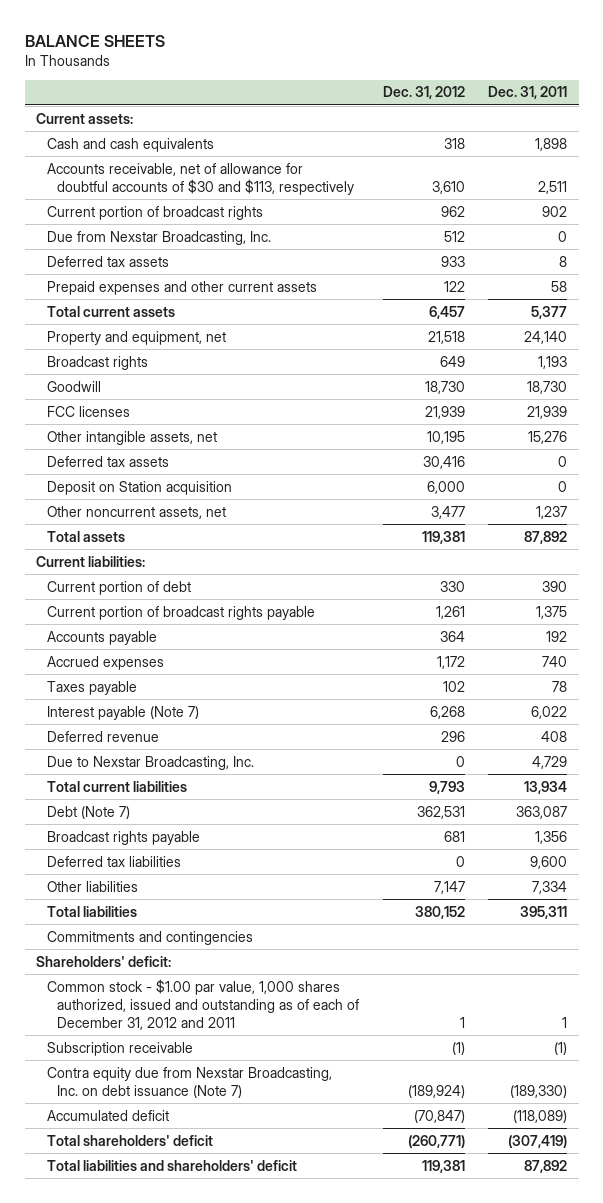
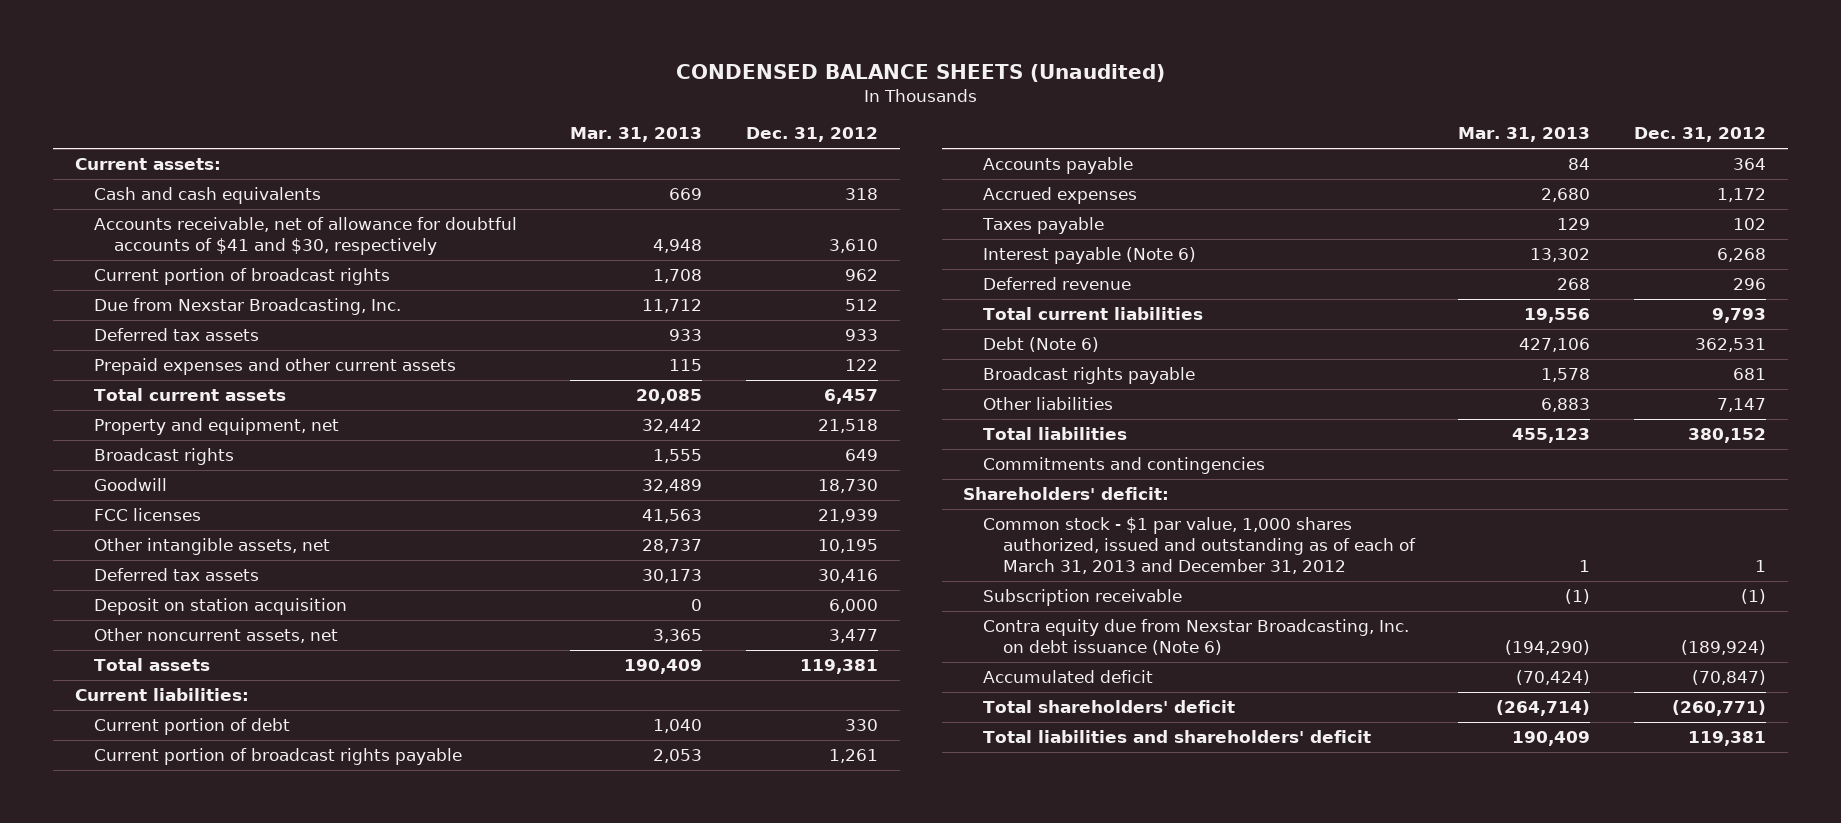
- BALANCE SHEETS
+ CONDENSED BALANCE SHEETS (Unaudited)
- | Dec. 31, 2012 | Dec. 31, 2011
+ | Mar. 31, 2013 | Dec. 31, 2012
- Accounts receivable, net of allowance for doubtful accounts of $30 and $113, respectively | 3,610 | 2,511
+ Accounts receivable, net of allowance for doubtful accounts of $41 and $30, respectively | 4,948 | 3,610
- Deposit on Station acquisition | 6,000 | 0
+ Deposit on station acquisition | 0 | 6,000
- Interest payable (Note 7) | 6,268 | 6,022
+ Interest payable (Note 6) | 13,302 | 6,268
- Due to Nexstar Broadcasting, Inc. | 0 | 4,729
- Debt (Note 7) | 362,531 | 363,087
+ Debt (Note 6) | 427,106 | 362,531
- Deferred tax liabilities | 0 | 9,600
- Common stock - $1.00 par value, 1,000 shares authorized, issued and outstanding as of each of December 31, 2012 and 2011 | 1 | 1
+ Common stock - $1 par value, 1,000 shares authorized, issued and outstanding as of each of March 31, 2013 and December 31, 2012 | 1 | 1
- Contra equity due from Nexstar Broadcasting, Inc. on debt issuance (Note 7) | (189,924) | (189,330)
+ Contra equity due from Nexstar Broadcasting, Inc. on debt issuance (Note 6) | (194,290) | (189,924)

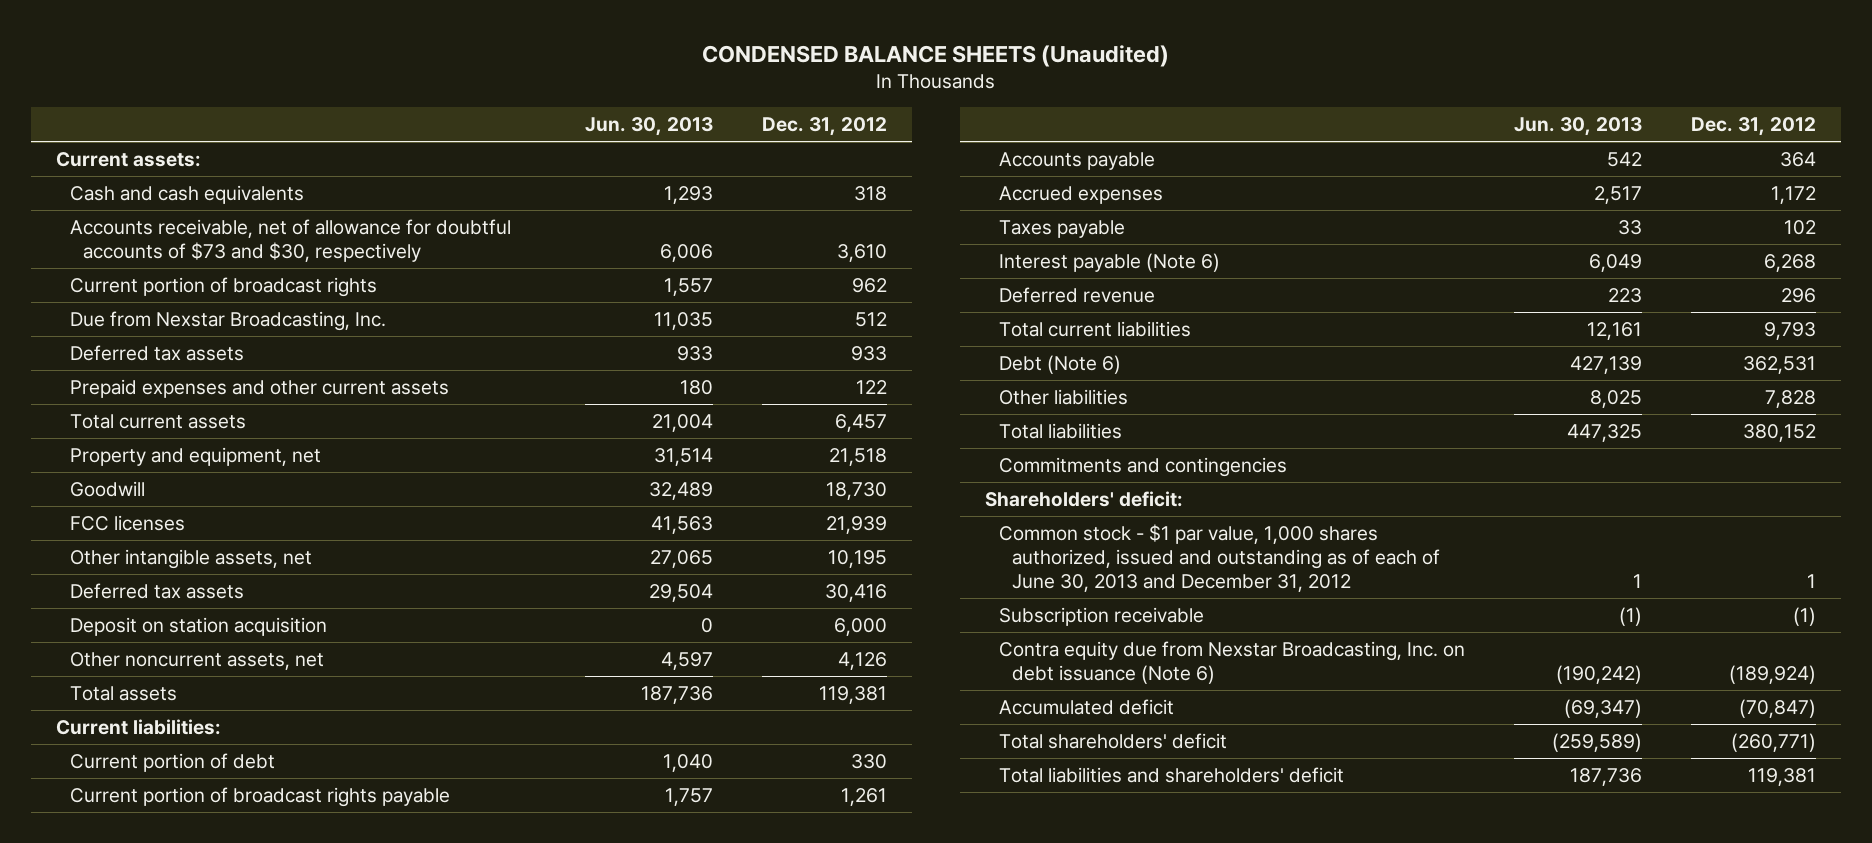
- | Mar. 31, 2013 | Dec. 31, 2012
+ | Jun. 30, 2013 | Dec. 31, 2012
- Accounts receivable, net of allowance for doubtful accounts of $41 and $30, respectively | 4,948 | 3,610
+ Accounts receivable, net of allowance for doubtful accounts of $73 and $30, respectively | 6,006 | 3,610
- Broadcast rights | 1,555 | 649
- Other noncurrent assets, net | 3,365 | 3,477
+ Other noncurrent assets, net | 4,597 | 4,126
- Broadcast rights payable | 1,578 | 681
- Other liabilities | 6,883 | 7,147
+ Other liabilities | 8,025 | 7,828
- Common stock - $1 par value, 1,000 shares authorized, issued and outstanding as of each of March 31, 2013 and December 31, 2012 | 1 | 1
+ Common stock - $1 par value, 1,000 shares authorized, issued and outstanding as of each of June 30, 2013 and December 31, 2012 | 1 | 1

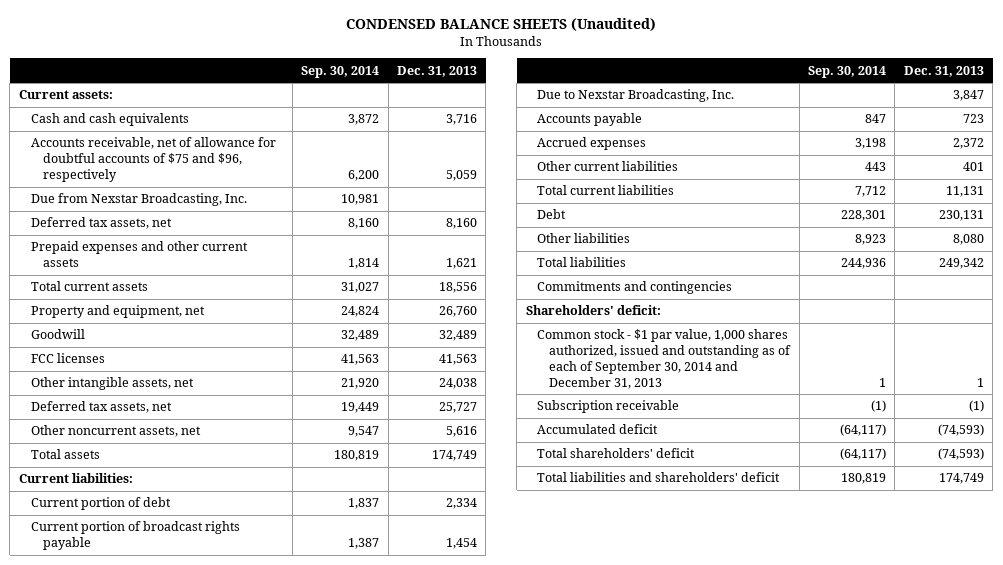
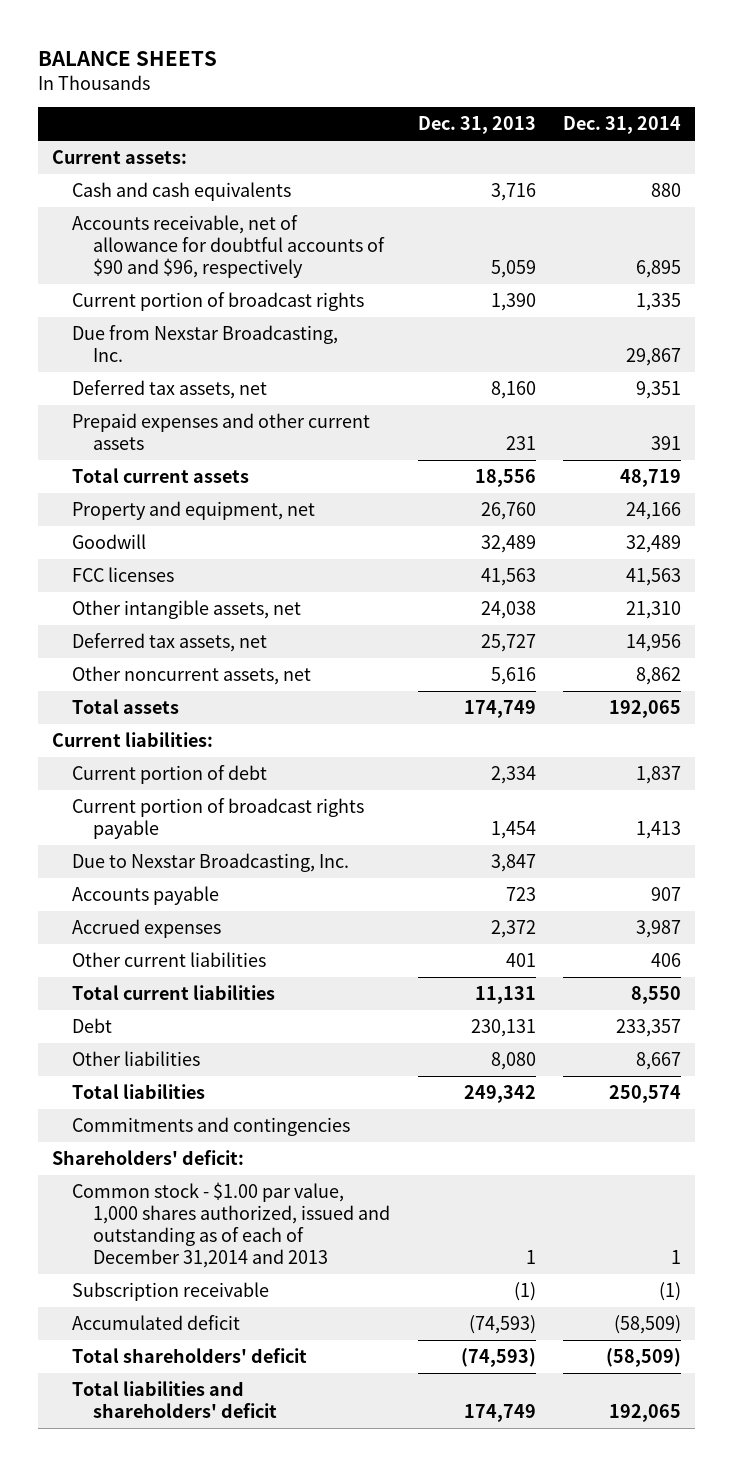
- CONDENSED BALANCE SHEETS (Unaudited)
+ BALANCE SHEETS
- | Sep. 30, 2014 | Dec. 31, 2013
+ | Dec. 31, 2013 | Dec. 31, 2014
- Accounts receivable, net of allowance for doubtful accounts of $75 and $96, respectively | 6,200 | 5,059
+ Accounts receivable, net of allowance for doubtful accounts of $90 and $96, respectively | 5,059 | 6,895
+ Current portion of broadcast rights | 1,390 | 1,335
- Prepaid expenses and other current assets | 1,814 | 1,621
+ Prepaid expenses and other current assets | 231 | 391
- Common stock - $1 par value, 1,000 shares authorized, issued and outstanding as of each of September 30, 2014 and December 31, 2013 | 1 | 1
+ Common stock - $1.00 par value, 1,000 shares authorized, issued and outstanding as of each of December 31,2014 and 2013 | 1 | 1

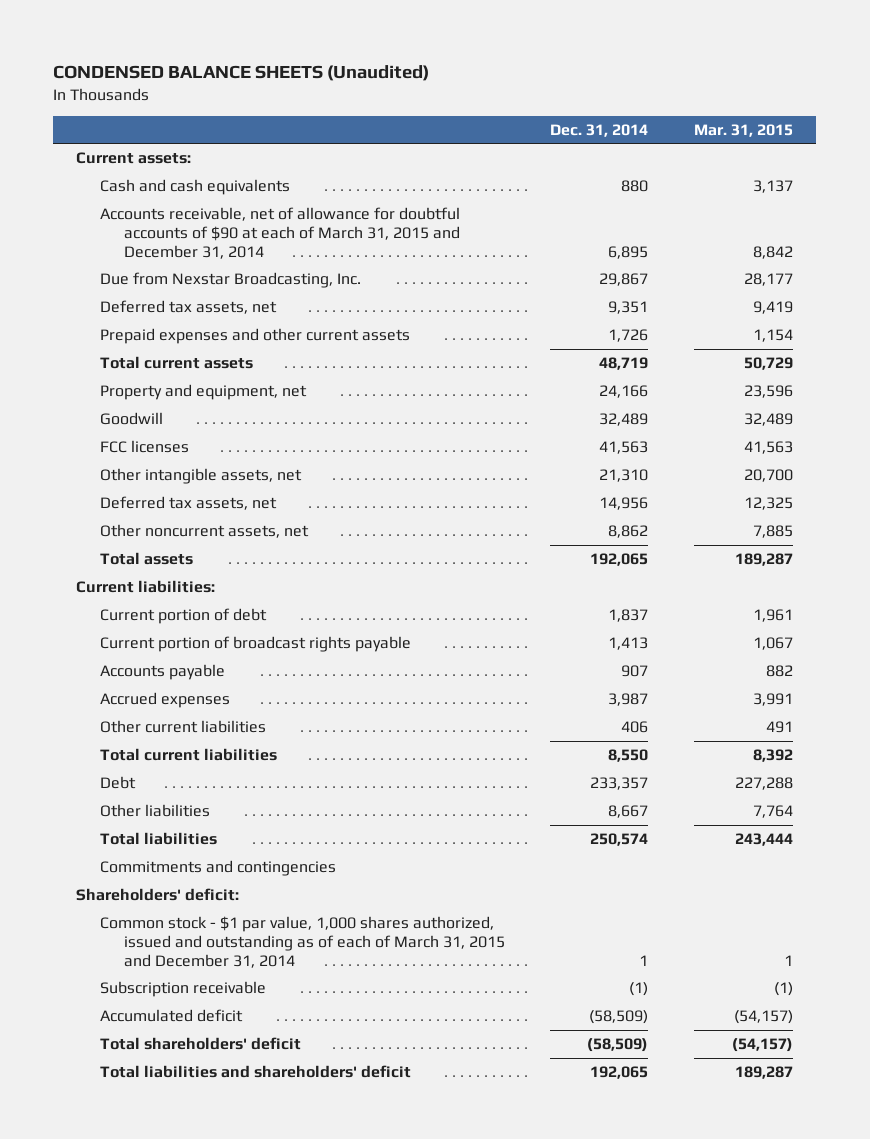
- BALANCE SHEETS
+ CONDENSED BALANCE SHEETS (Unaudited)
- | Dec. 31, 2013 | Dec. 31, 2014
+ | Dec. 31, 2014 | Mar. 31, 2015
- Accounts receivable, net of allowance for doubtful accounts of $90 and $96, respectively | 5,059 | 6,895
- Current portion of broadcast rights | 1,390 | 1,335
+ Accounts receivable, net of allowance for doubtful accounts of $90 at each of March 31, 2015 and December 31, 2014 | 6,895 | 8,842
- Prepaid expenses and other current assets | 231 | 391
+ Prepaid expenses and other current assets | 1,726 | 1,154
- Due to Nexstar Broadcasting, Inc. | 3,847 |
- Common stock - $1.00 par value, 1,000 shares authorized, issued and outstanding as of each of December 31,2014 and 2013 | 1 | 1
+ Common stock - $1 par value, 1,000 shares authorized, issued and outstanding as of each of March 31, 2015 and December 31, 2014 | 1 | 1

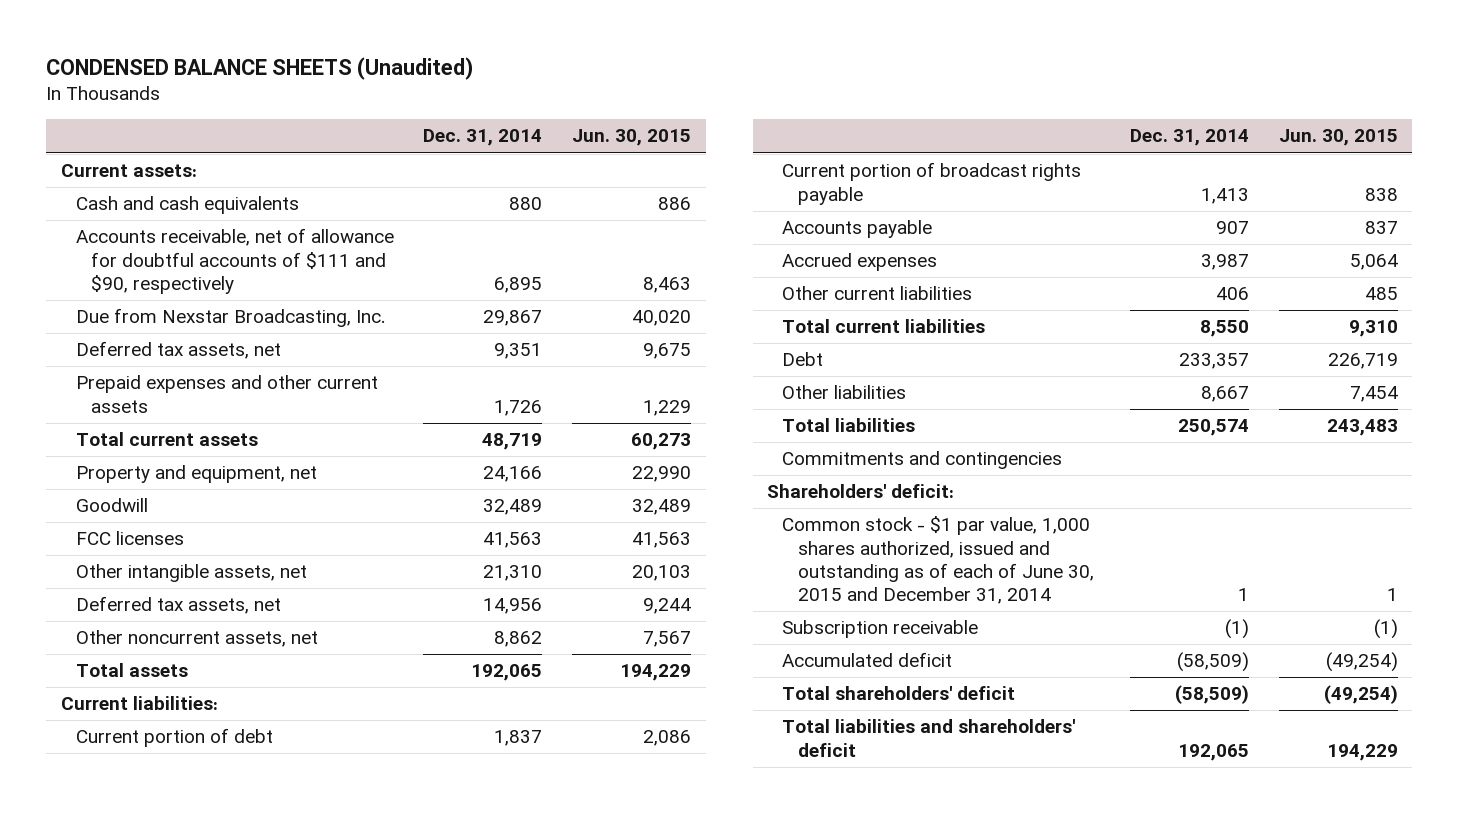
- | Dec. 31, 2014 | Mar. 31, 2015
+ | Dec. 31, 2014 | Jun. 30, 2015
- Accounts receivable, net of allowance for doubtful accounts of $90 at each of March 31, 2015 and December 31, 2014 | 6,895 | 8,842
+ Accounts receivable, net of allowance for doubtful accounts of $111 and $90, respectively | 6,895 | 8,463
- Common stock - $1 par value, 1,000 shares authorized, issued and outstanding as of each of March 31, 2015 and December 31, 2014 | 1 | 1
+ Common stock - $1 par value, 1,000 shares authorized, issued and outstanding as of each of June 30, 2015 and December 31, 2014 | 1 | 1

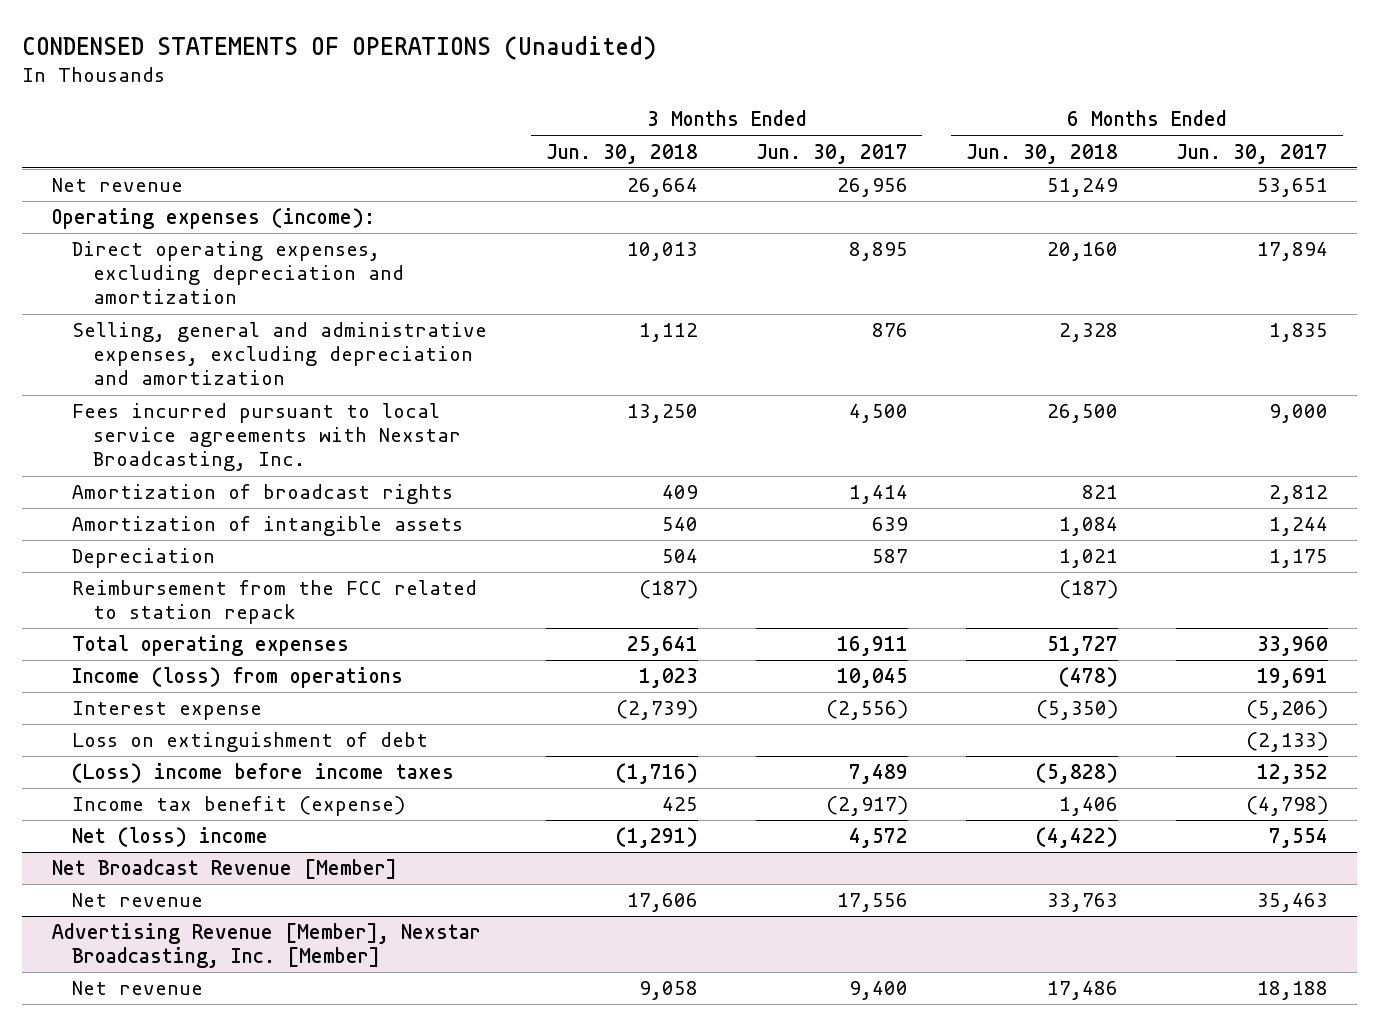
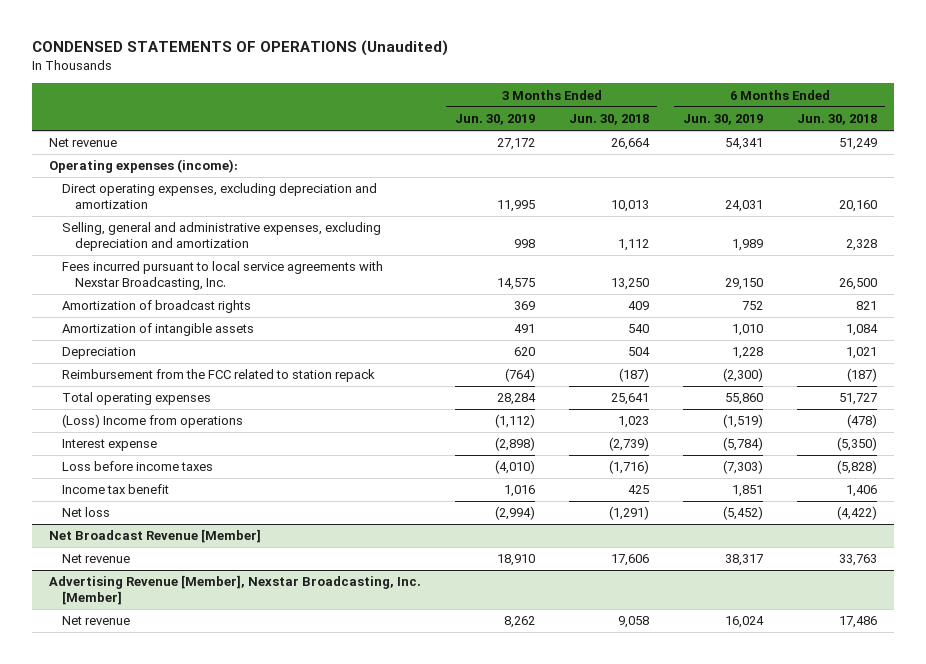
- | 3 Months Ended Jun. 30, 2018 | 3 Months Ended Jun. 30, 2017 | 6 Months Ended Jun. 30, 2018 | 6 Months Ended Jun. 30, 2017
+ | 3 Months Ended Jun. 30, 2019 | 3 Months Ended Jun. 30, 2018 | 6 Months Ended Jun. 30, 2019 | 6 Months Ended Jun. 30, 2018
- Income (loss) from operations | 1,023 | 10,045 | (478) | 19,691
+ (Loss) Income from operations | (1,112) | 1,023 | (1,519) | (478)
- Loss on extinguishment of debt | | | | (2,133)
- (Loss) income before income taxes | (1,716) | 7,489 | (5,828) | 12,352
- Income tax benefit (expense) | 425 | (2,917) | 1,406 | (4,798)
- Net (loss) income | (1,291) | 4,572 | (4,422) | 7,554
+ Loss before income taxes | (4,010) | (1,716) | (7,303) | (5,828)
+ Income tax benefit | 1,016 | 425 | 1,851 | 1,406
+ Net loss | (2,994) | (1,291) | (5,452) | (4,422)

